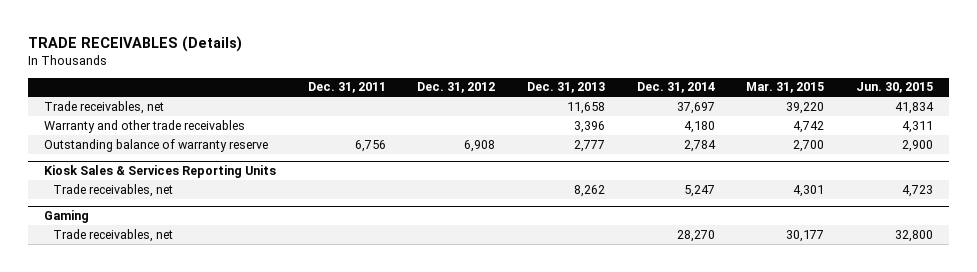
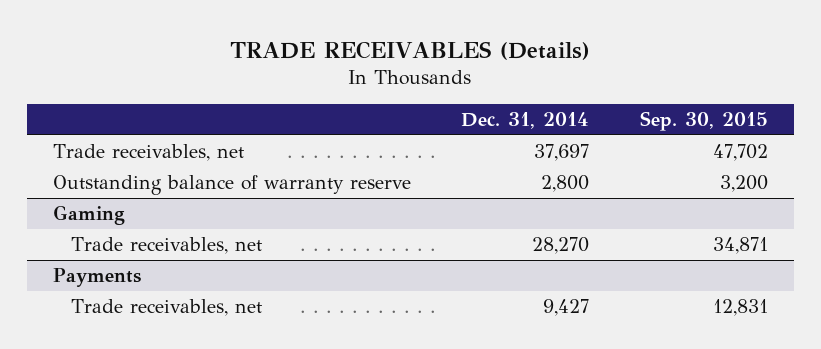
- | Dec. 31, 2011 | Dec. 31, 2012 | Dec. 31, 2013 | Dec. 31, 2014 | Mar. 31, 2015 | Jun. 30, 2015
+ | Dec. 31, 2014 | Sep. 30, 2015
- Warranty and other trade receivables | | | 3,396 | 4,180 | 4,742 | 4,311
- Outstanding balance of warranty reserve | 6,756 | 6,908 | 2,777 | 2,784 | 2,700 | 2,900
- Kiosk Sales & Services Reporting Units
- Trade receivables, net | | | 8,262 | 5,247 | 4,301 | 4,723
+ Outstanding balance of warranty reserve | 2,800 | 3,200
+ Payments
+ Trade receivables, net | 9,427 | 12,831

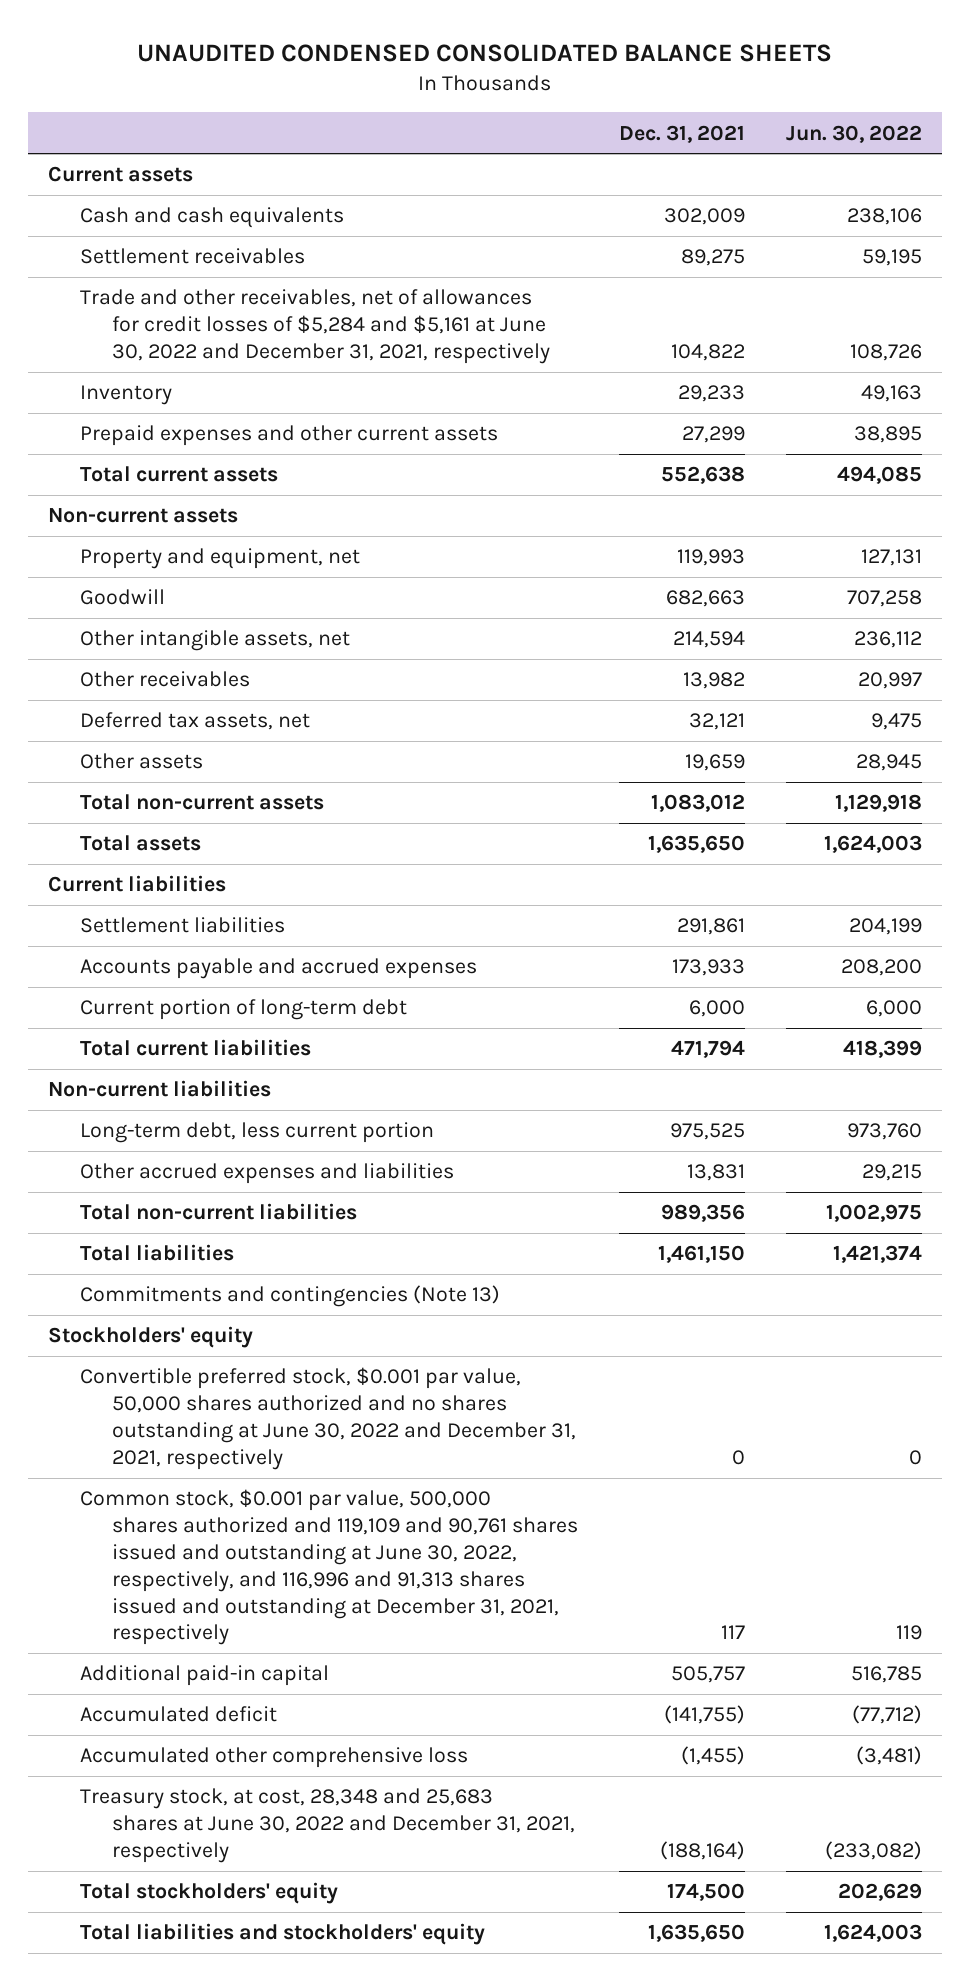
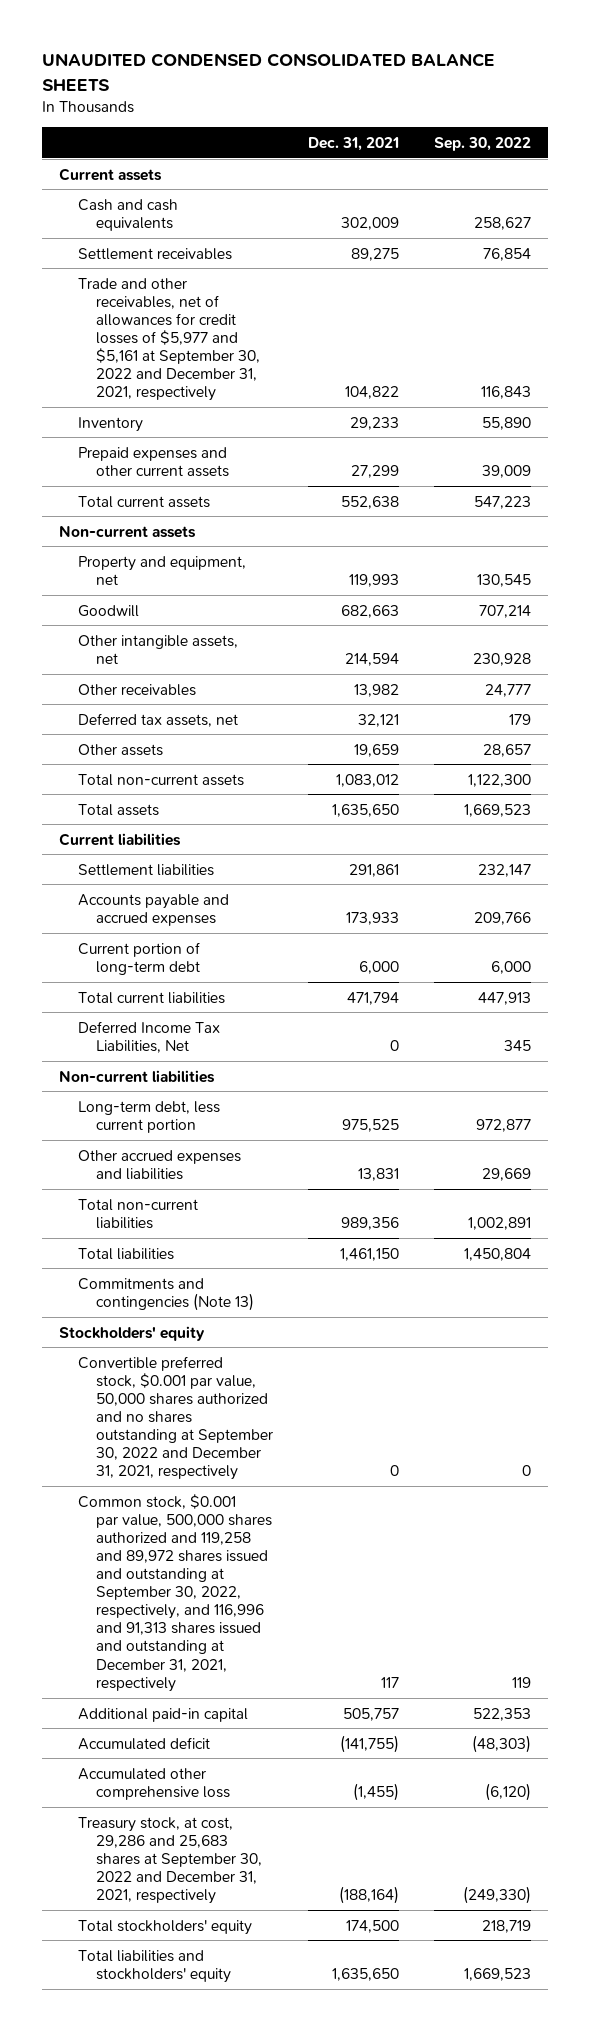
- | Dec. 31, 2021 | Jun. 30, 2022
+ | Dec. 31, 2021 | Sep. 30, 2022
- Trade and other receivables, net of allowances for credit losses of $5,284 and $5,161 at June 30, 2022 and December 31, 2021, respectively | 104,822 | 108,726
+ Trade and other receivables, net of allowances for credit losses of $5,977 and $5,161 at September 30, 2022 and December 31, 2021, respectively | 104,822 | 116,843
+ Deferred Income Tax Liabilities, Net | 0 | 345
- Convertible preferred stock, $0.001 par value, 50,000 shares authorized and no shares outstanding at June 30, 2022 and December 31, 2021, respectively | 0 | 0
- Common stock, $0.001 par value, 500,000 shares authorized and 119,109 and 90,761 shares issued and outstanding at June 30, 2022, respectively, and 116,996 and 91,313 shares issued and outstanding at December 31, 2021, respectively | 117 | 119
+ Convertible preferred stock, $0.001 par value, 50,000 shares authorized and no shares outstanding at September 30, 2022 and December 31, 2021, respectively | 0 | 0
+ Common stock, $0.001 par value, 500,000 shares authorized and 119,258 and 89,972 shares issued and outstanding at September 30, 2022, respectively, and 116,996 and 91,313 shares issued and outstanding at December 31, 2021, respectively | 117 | 119
- Treasury stock, at cost, 28,348 and 25,683 shares at June 30, 2022 and December 31, 2021, respectively | (188,164) | (233,082)
+ Treasury stock, at cost, 29,286 and 25,683 shares at September 30, 2022 and December 31, 2021, respectively | (188,164) | (249,330)

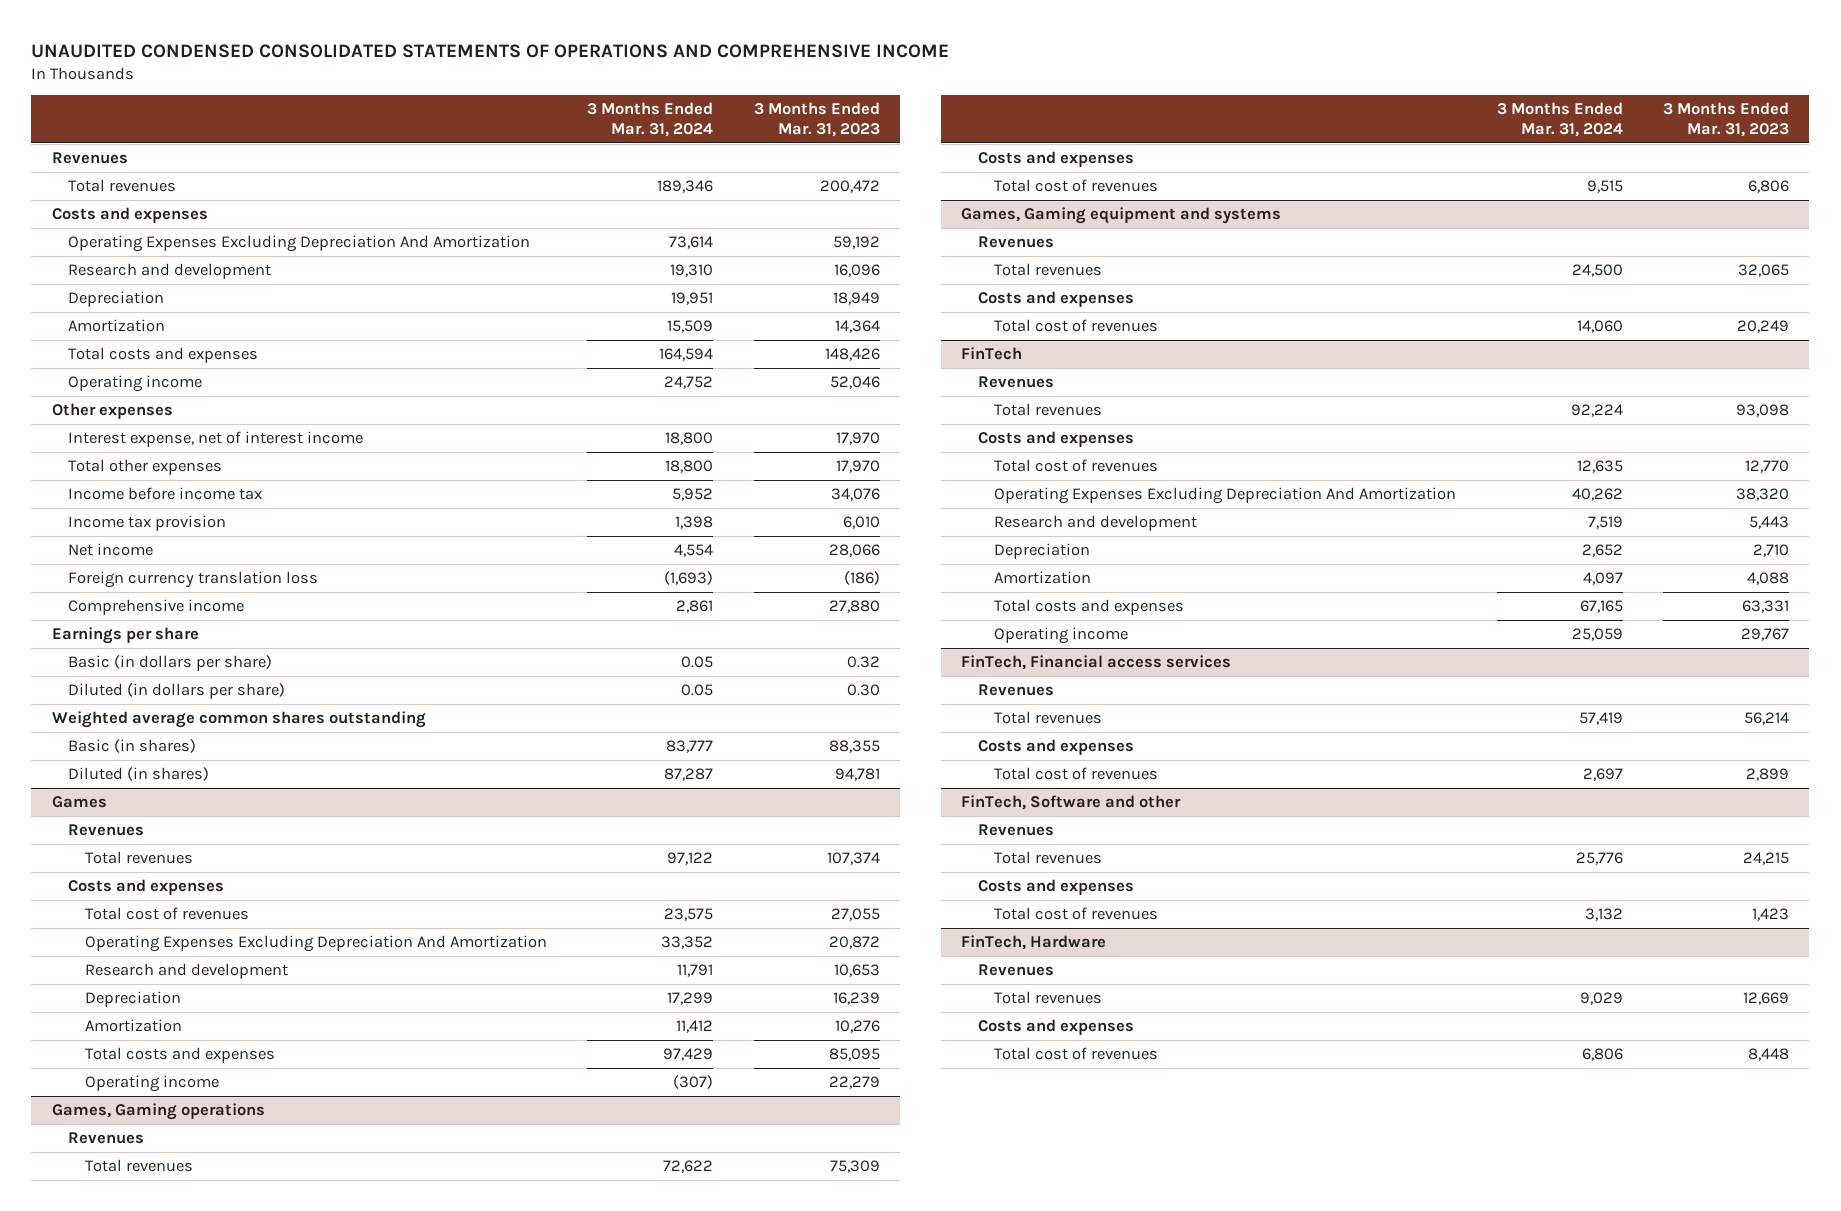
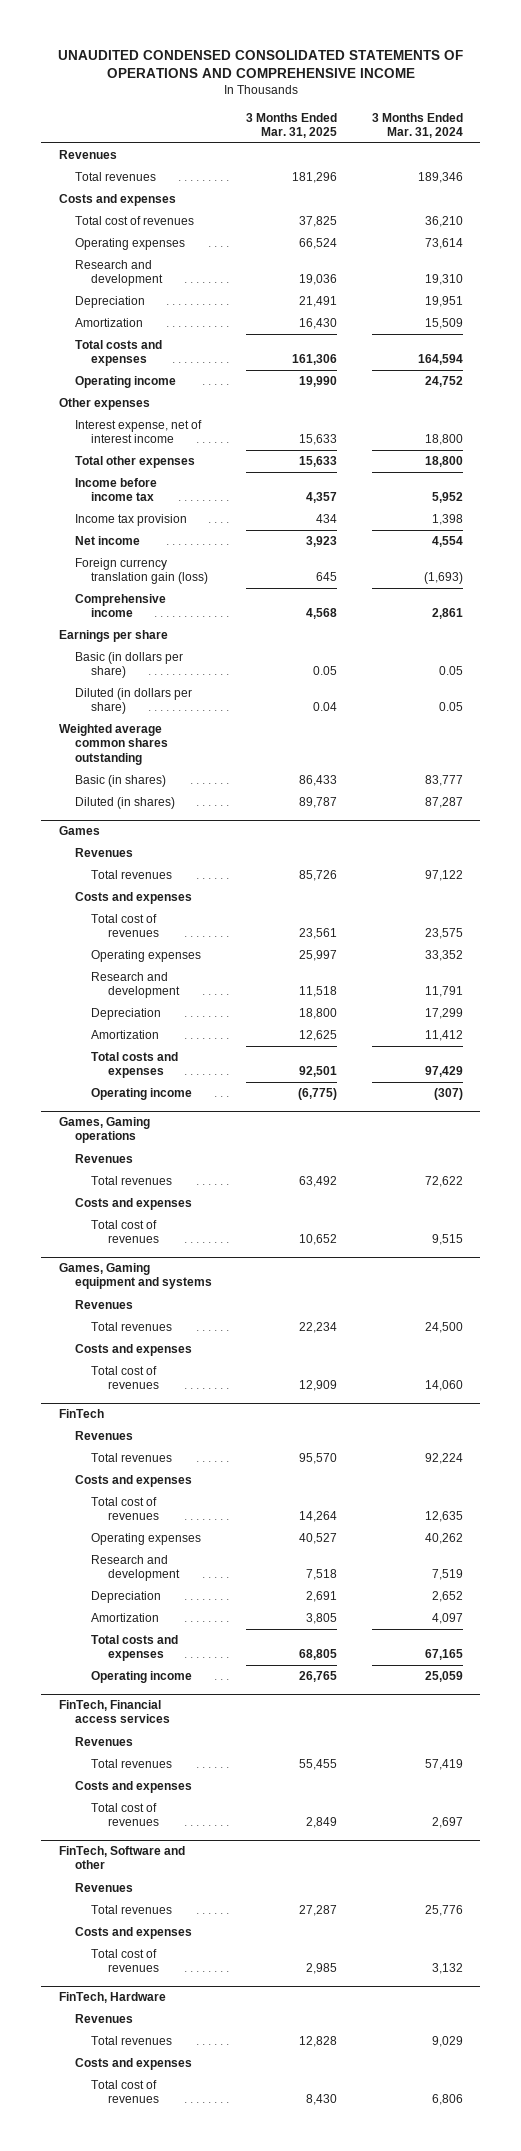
- | 3 Months Ended Mar. 31, 2024 | 3 Months Ended Mar. 31, 2023
+ | 3 Months Ended Mar. 31, 2025 | 3 Months Ended Mar. 31, 2024
- Operating Expenses Excluding Depreciation And Amortization | 73,614 | 59,192
+ Total cost of revenues | 37,825 | 36,210
+ Operating expenses | 66,524 | 73,614
- Foreign currency translation loss | (1,693) | (186)
+ Foreign currency translation gain (loss) | 645 | (1,693)
@ Games
- Operating Expenses Excluding Depreciation And Amortization | 33,352 | 20,872
+ Operating expenses | 25,997 | 33,352
@ FinTech
- Operating Expenses Excluding Depreciation And Amortization | 40,262 | 38,320
+ Operating expenses | 40,527 | 40,262

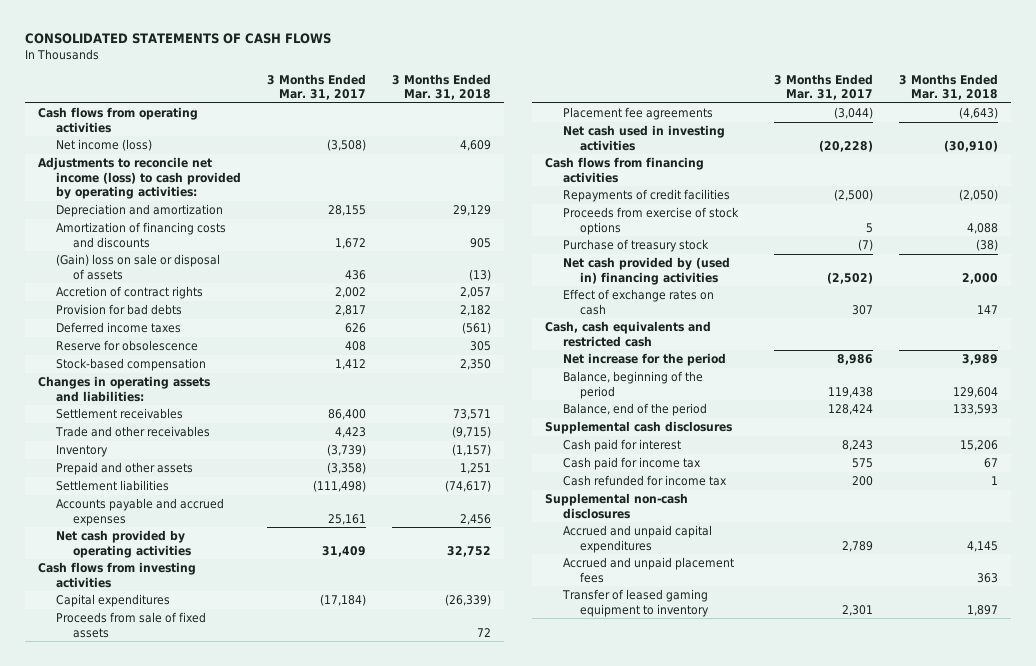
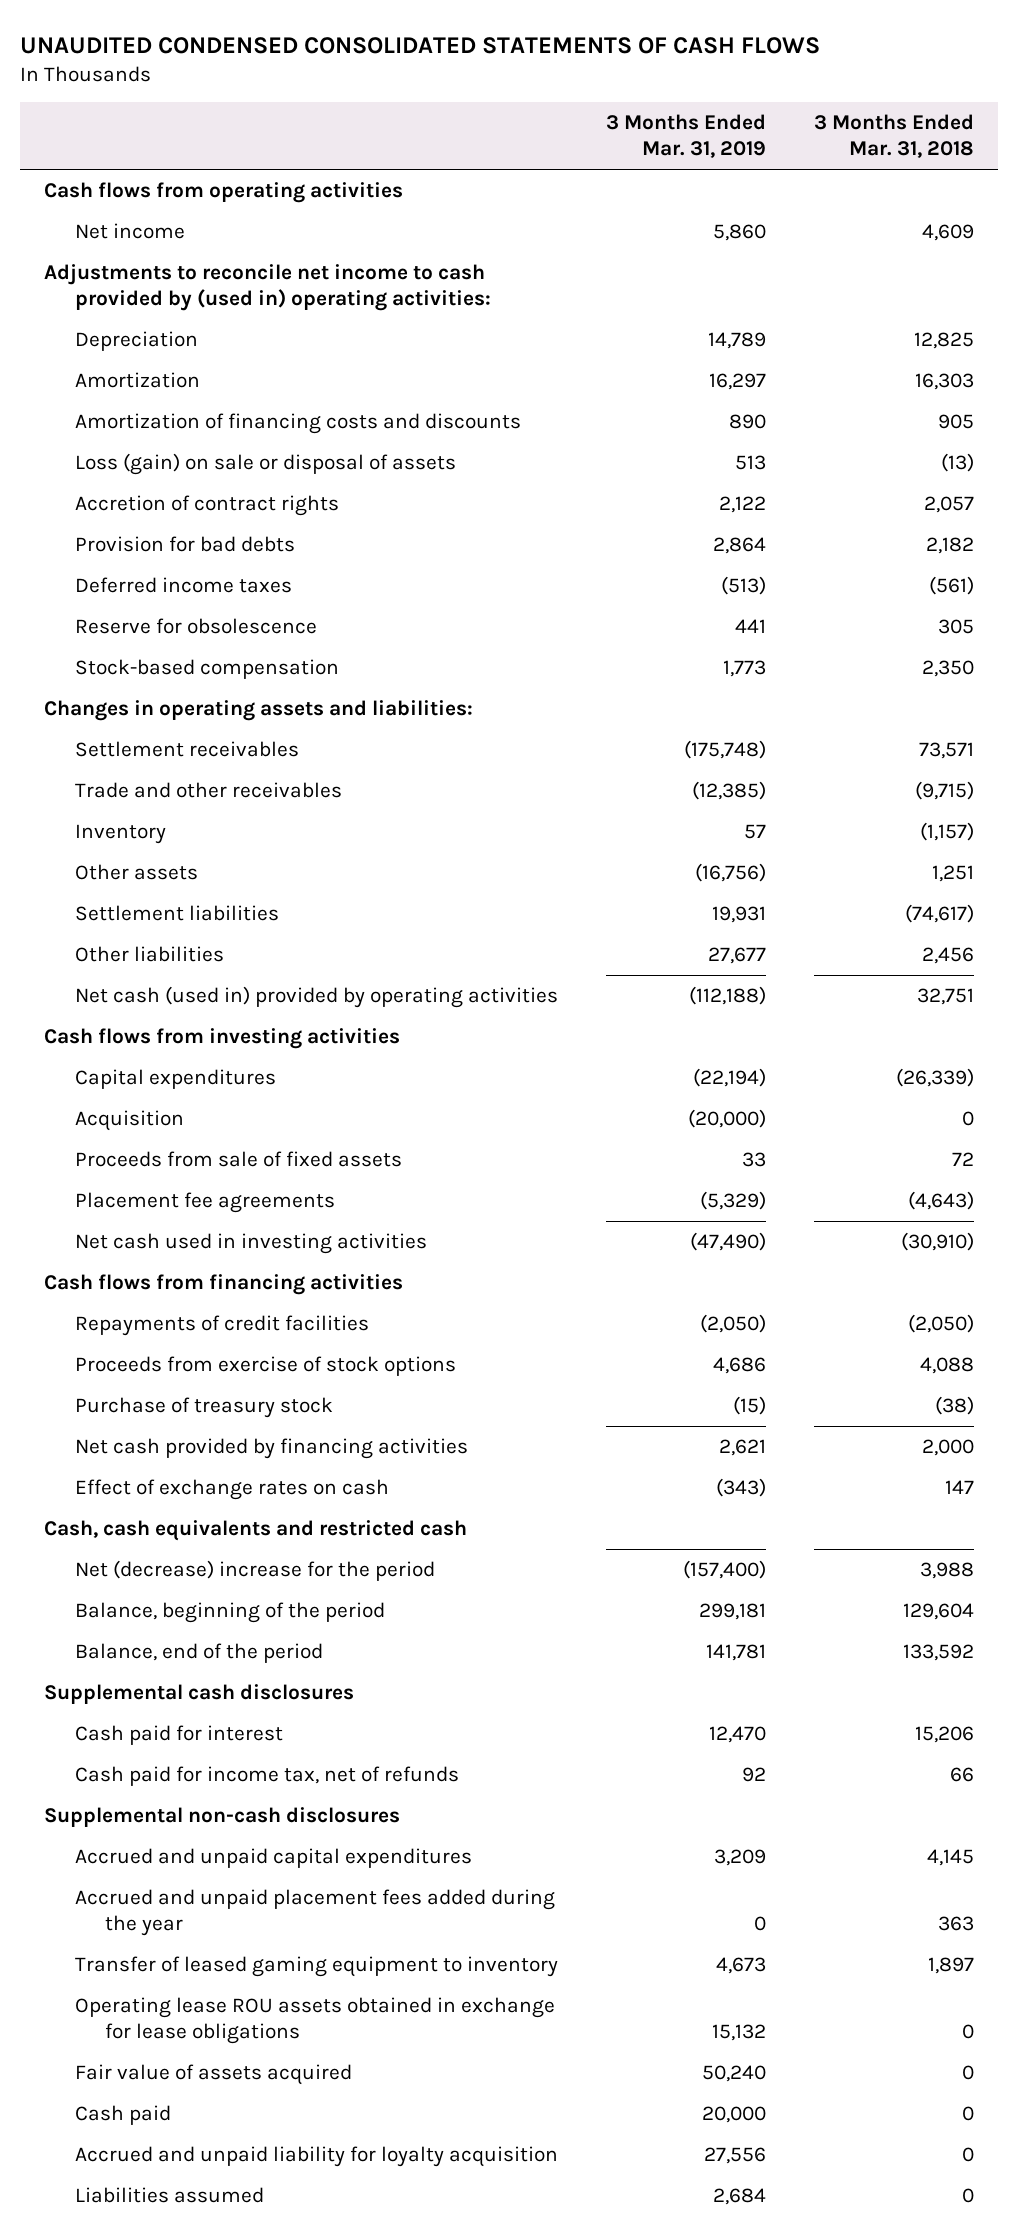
- CONSOLIDATED STATEMENTS OF CASH FLOWS
+ UNAUDITED CONDENSED CONSOLIDATED STATEMENTS OF CASH FLOWS
- | 3 Months Ended Mar. 31, 2017 | 3 Months Ended Mar. 31, 2018
+ | 3 Months Ended Mar. 31, 2019 | 3 Months Ended Mar. 31, 2018
- Net income (loss) | (3,508) | 4,609
- Adjustments to reconcile net income (loss) to cash provided by operating activities:
- Depreciation and amortization | 28,155 | 29,129
+ Net income | 5,860 | 4,609
+ Adjustments to reconcile net income to cash provided by (used in) operating activities:
+ Depreciation | 14,789 | 12,825
+ Amortization | 16,297 | 16,303
- (Gain) loss on sale or disposal of assets | 436 | (13)
+ Loss (gain) on sale or disposal of assets | 513 | (13)
- Prepaid and other assets | (3,358) | 1,251
+ Other assets | (16,756) | 1,251
- Accounts payable and accrued expenses | 25,161 | 2,456
- Net cash provided by operating activities | 31,409 | 32,752
+ Other liabilities | 27,677 | 2,456
+ Net cash (used in) provided by operating activities | (112,188) | 32,751
+ Acquisition | (20,000) | 0
- Net cash provided by (used in) financing activities | (2,502) | 2,000
+ Net cash provided by financing activities | 2,621 | 2,000
- Net increase for the period | 8,986 | 3,989
+ Net (decrease) increase for the period | (157,400) | 3,988
- Balance, end of the period | 128,424 | 133,593
+ Balance, end of the period | 141,781 | 133,592
- Cash paid for income tax | 575 | 67
- Cash refunded for income tax | 200 | 1
+ Cash paid for income tax, net of refunds | 92 | 66
- Accrued and unpaid placement fees | | 363
+ Accrued and unpaid placement fees added during the year | 0 | 363
+ Operating lease ROU assets obtained in exchange for lease obligations | 15,132 | 0
+ Fair value of assets acquired | 50,240 | 0
+ Cash paid | 20,000 | 0
+ Accrued and unpaid liability for loyalty acquisition | 27,556 | 0
+ Liabilities assumed | 2,684 | 0

